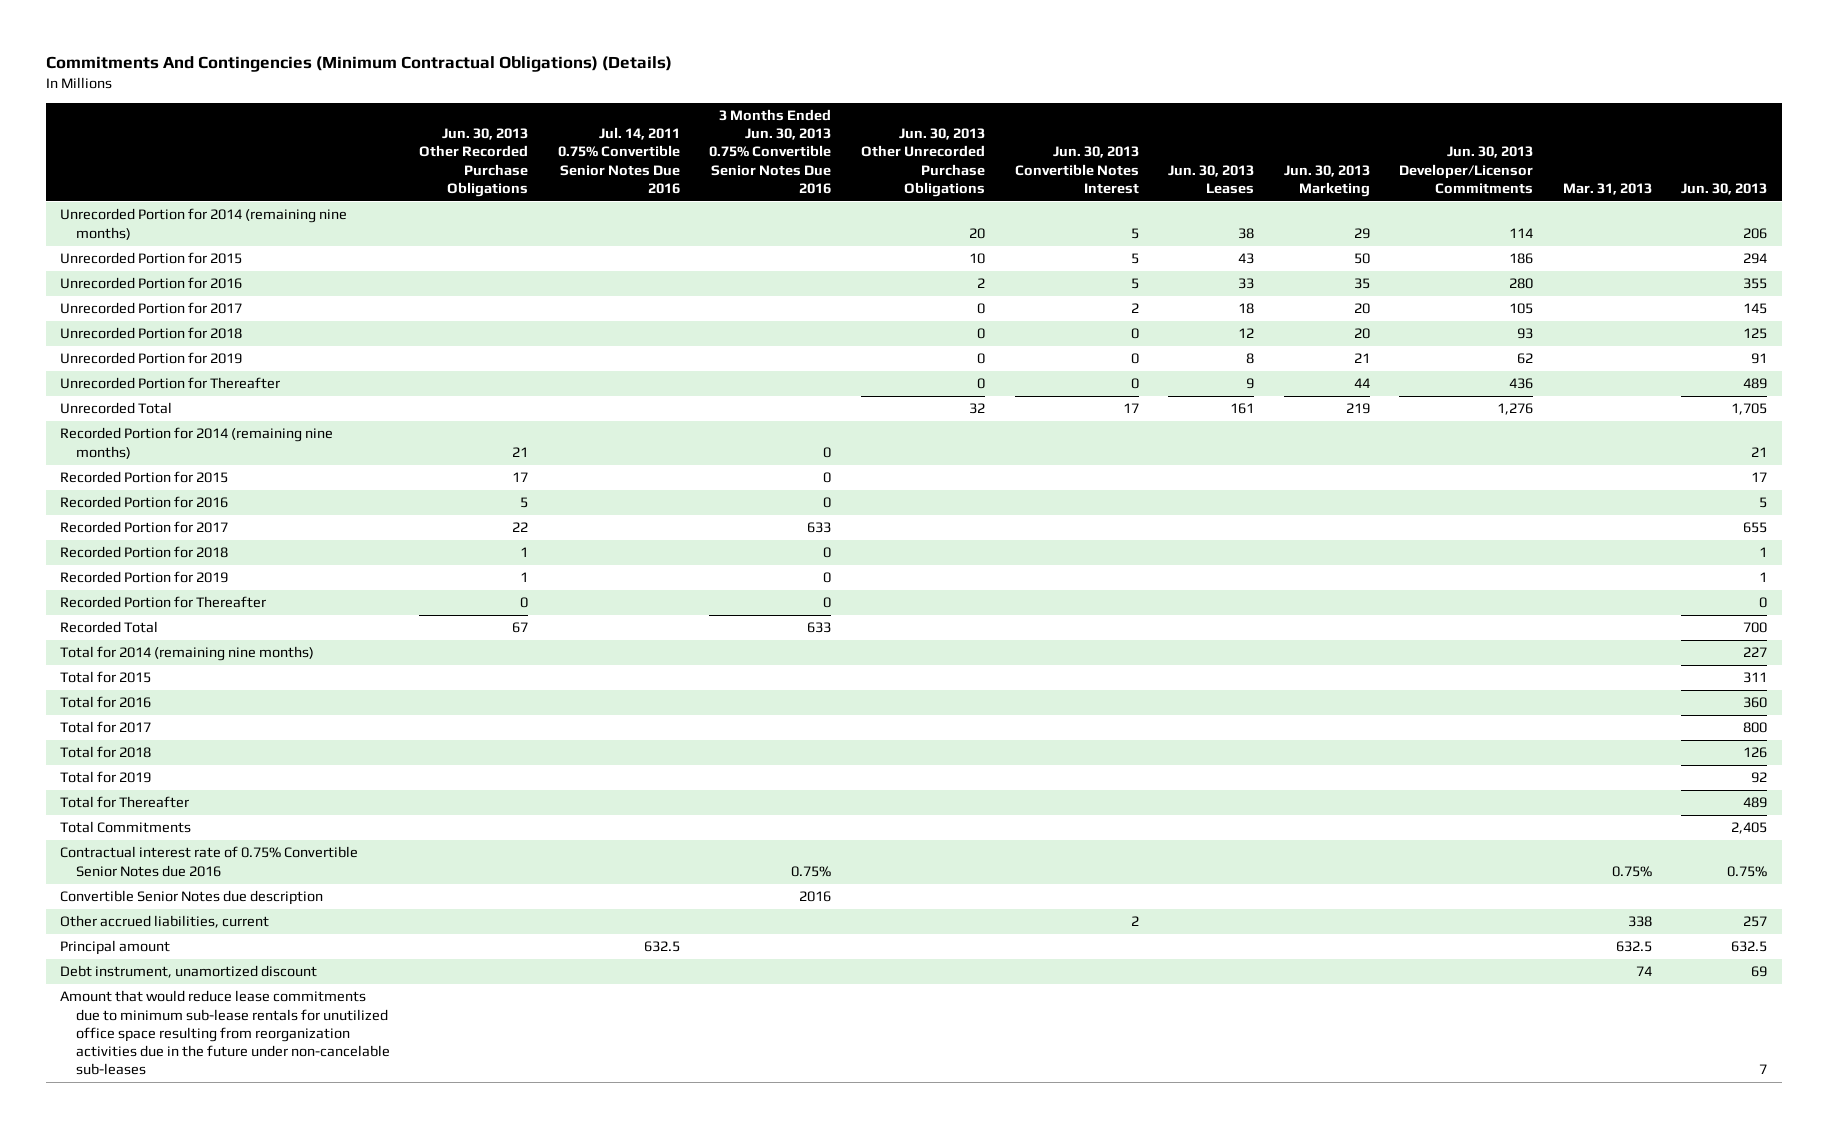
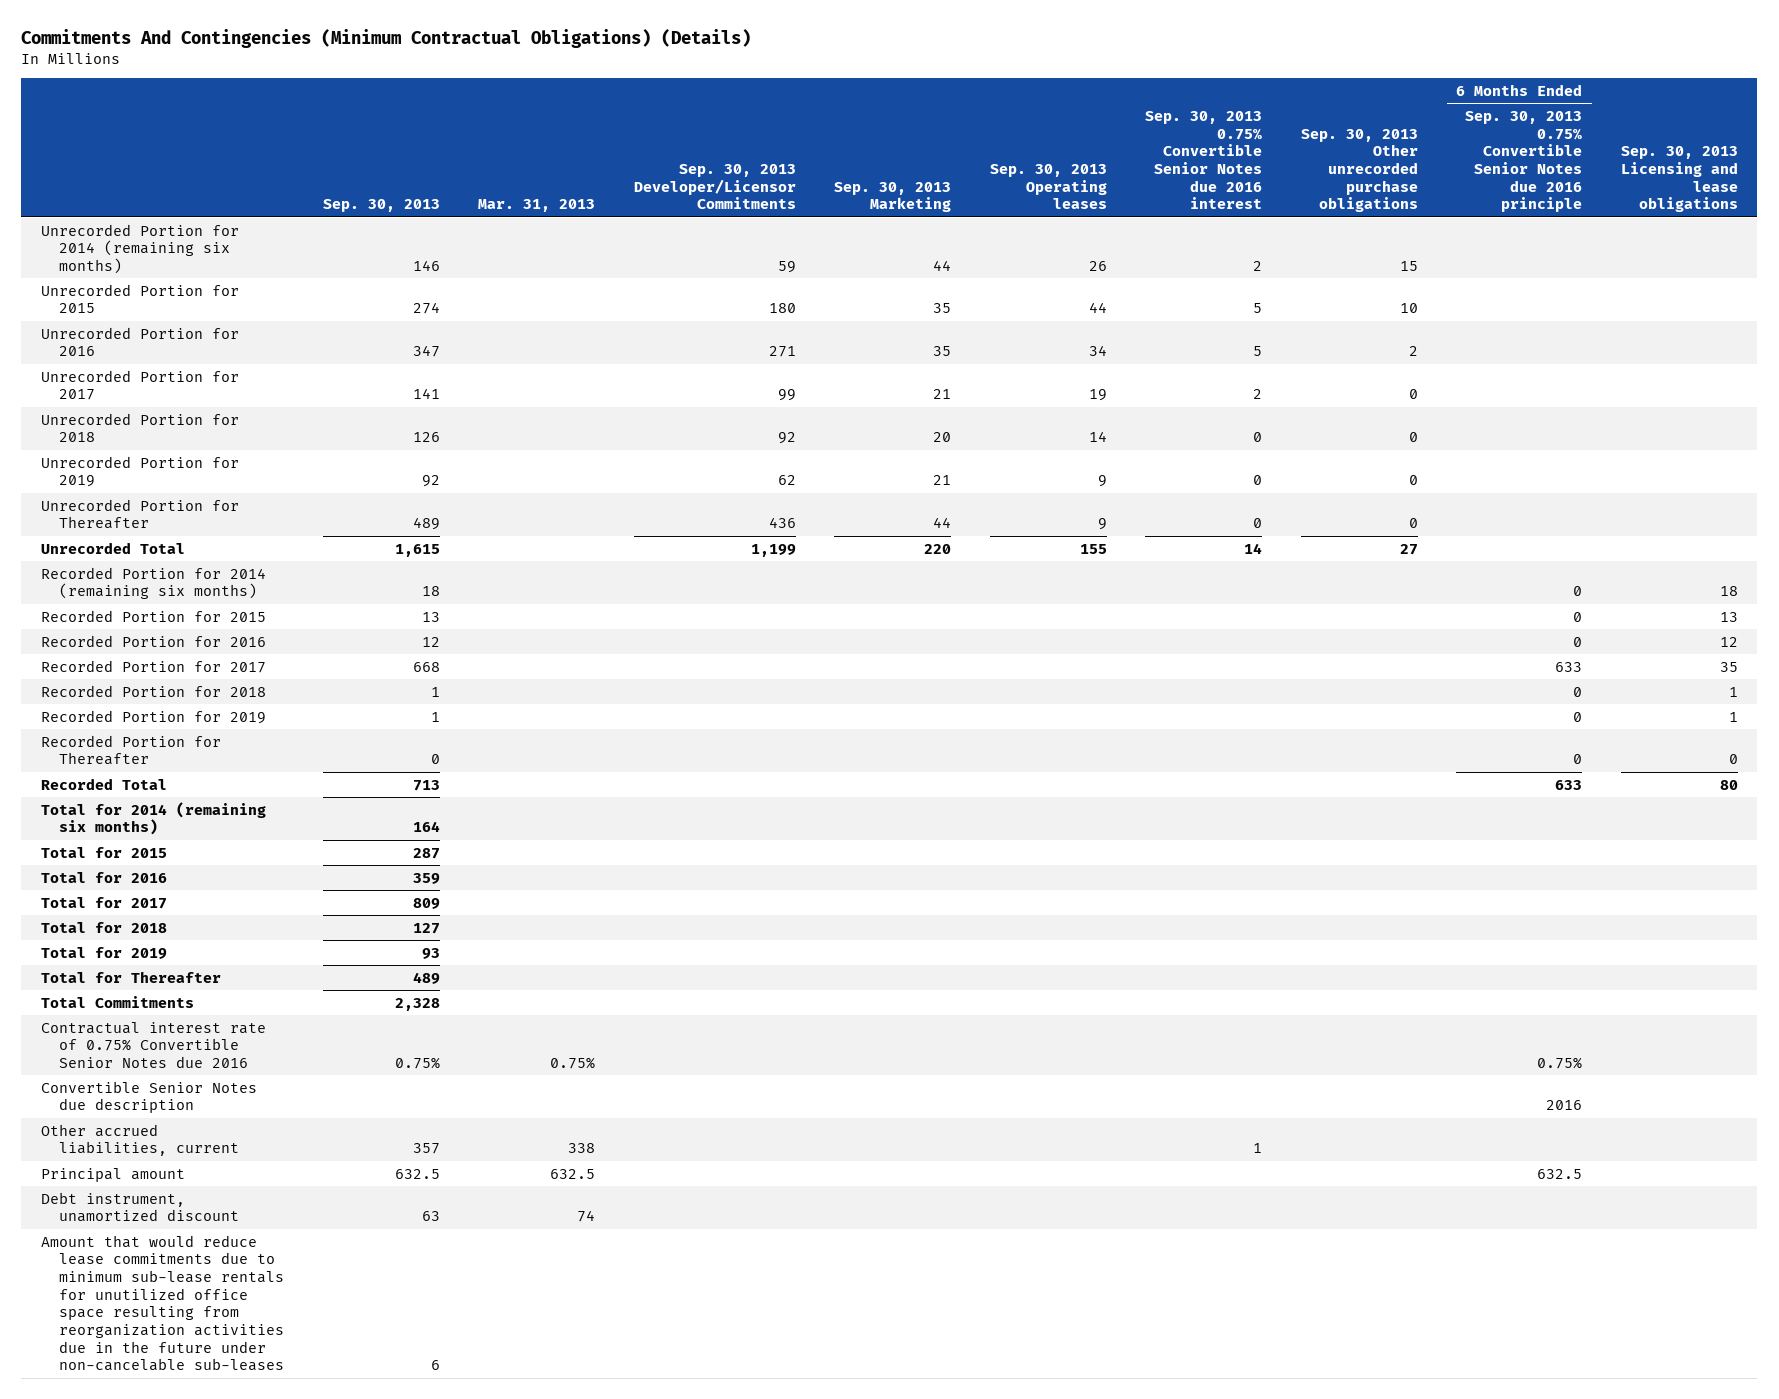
- | Jun. 30, 2013 Other Recorded Purchase Obligations | Jul. 14, 2011 0.75% Convertible Senior Notes Due 2016 | 3 Months Ended Jun. 30, 2013 0.75% Convertible Senior Notes Due 2016 | Jun. 30, 2013 Other Unrecorded Purchase Obligations | Jun. 30, 2013 Convertible Notes Interest | Jun. 30, 2013 Leases | Jun. 30, 2013 Marketing | Jun. 30, 2013 Developer/Licensor Commitments | Mar. 31, 2013 | Jun. 30, 2013
+ | Sep. 30, 2013 | Mar. 31, 2013 | Sep. 30, 2013 Developer/Licensor Commitments | Sep. 30, 2013 Marketing | Sep. 30, 2013 Operating leases | Sep. 30, 2013 0.75% Convertible Senior Notes due 2016 interest | Sep. 30, 2013 Other unrecorded purchase obligations | 6 Months Ended Sep. 30, 2013 0.75% Convertible Senior Notes due 2016 principle | Sep. 30, 2013 Licensing and lease obligations
- Unrecorded Portion for 2014 (remaining nine months) | | | | 20 | 5 | 38 | 29 | 114 | | 206
+ Unrecorded Portion for 2014 (remaining six months) | 146 | | 59 | 44 | 26 | 2 | 15 | |
- Recorded Portion for 2014 (remaining nine months) | 21 | | 0 | | | | | | | 21
+ Recorded Portion for 2014 (remaining six months) | 18 | | | | | | | 0 | 18
- Total for 2014 (remaining nine months) | | | | | | | | | | 227
+ Total for 2014 (remaining six months) | 164 | | | | | | | |

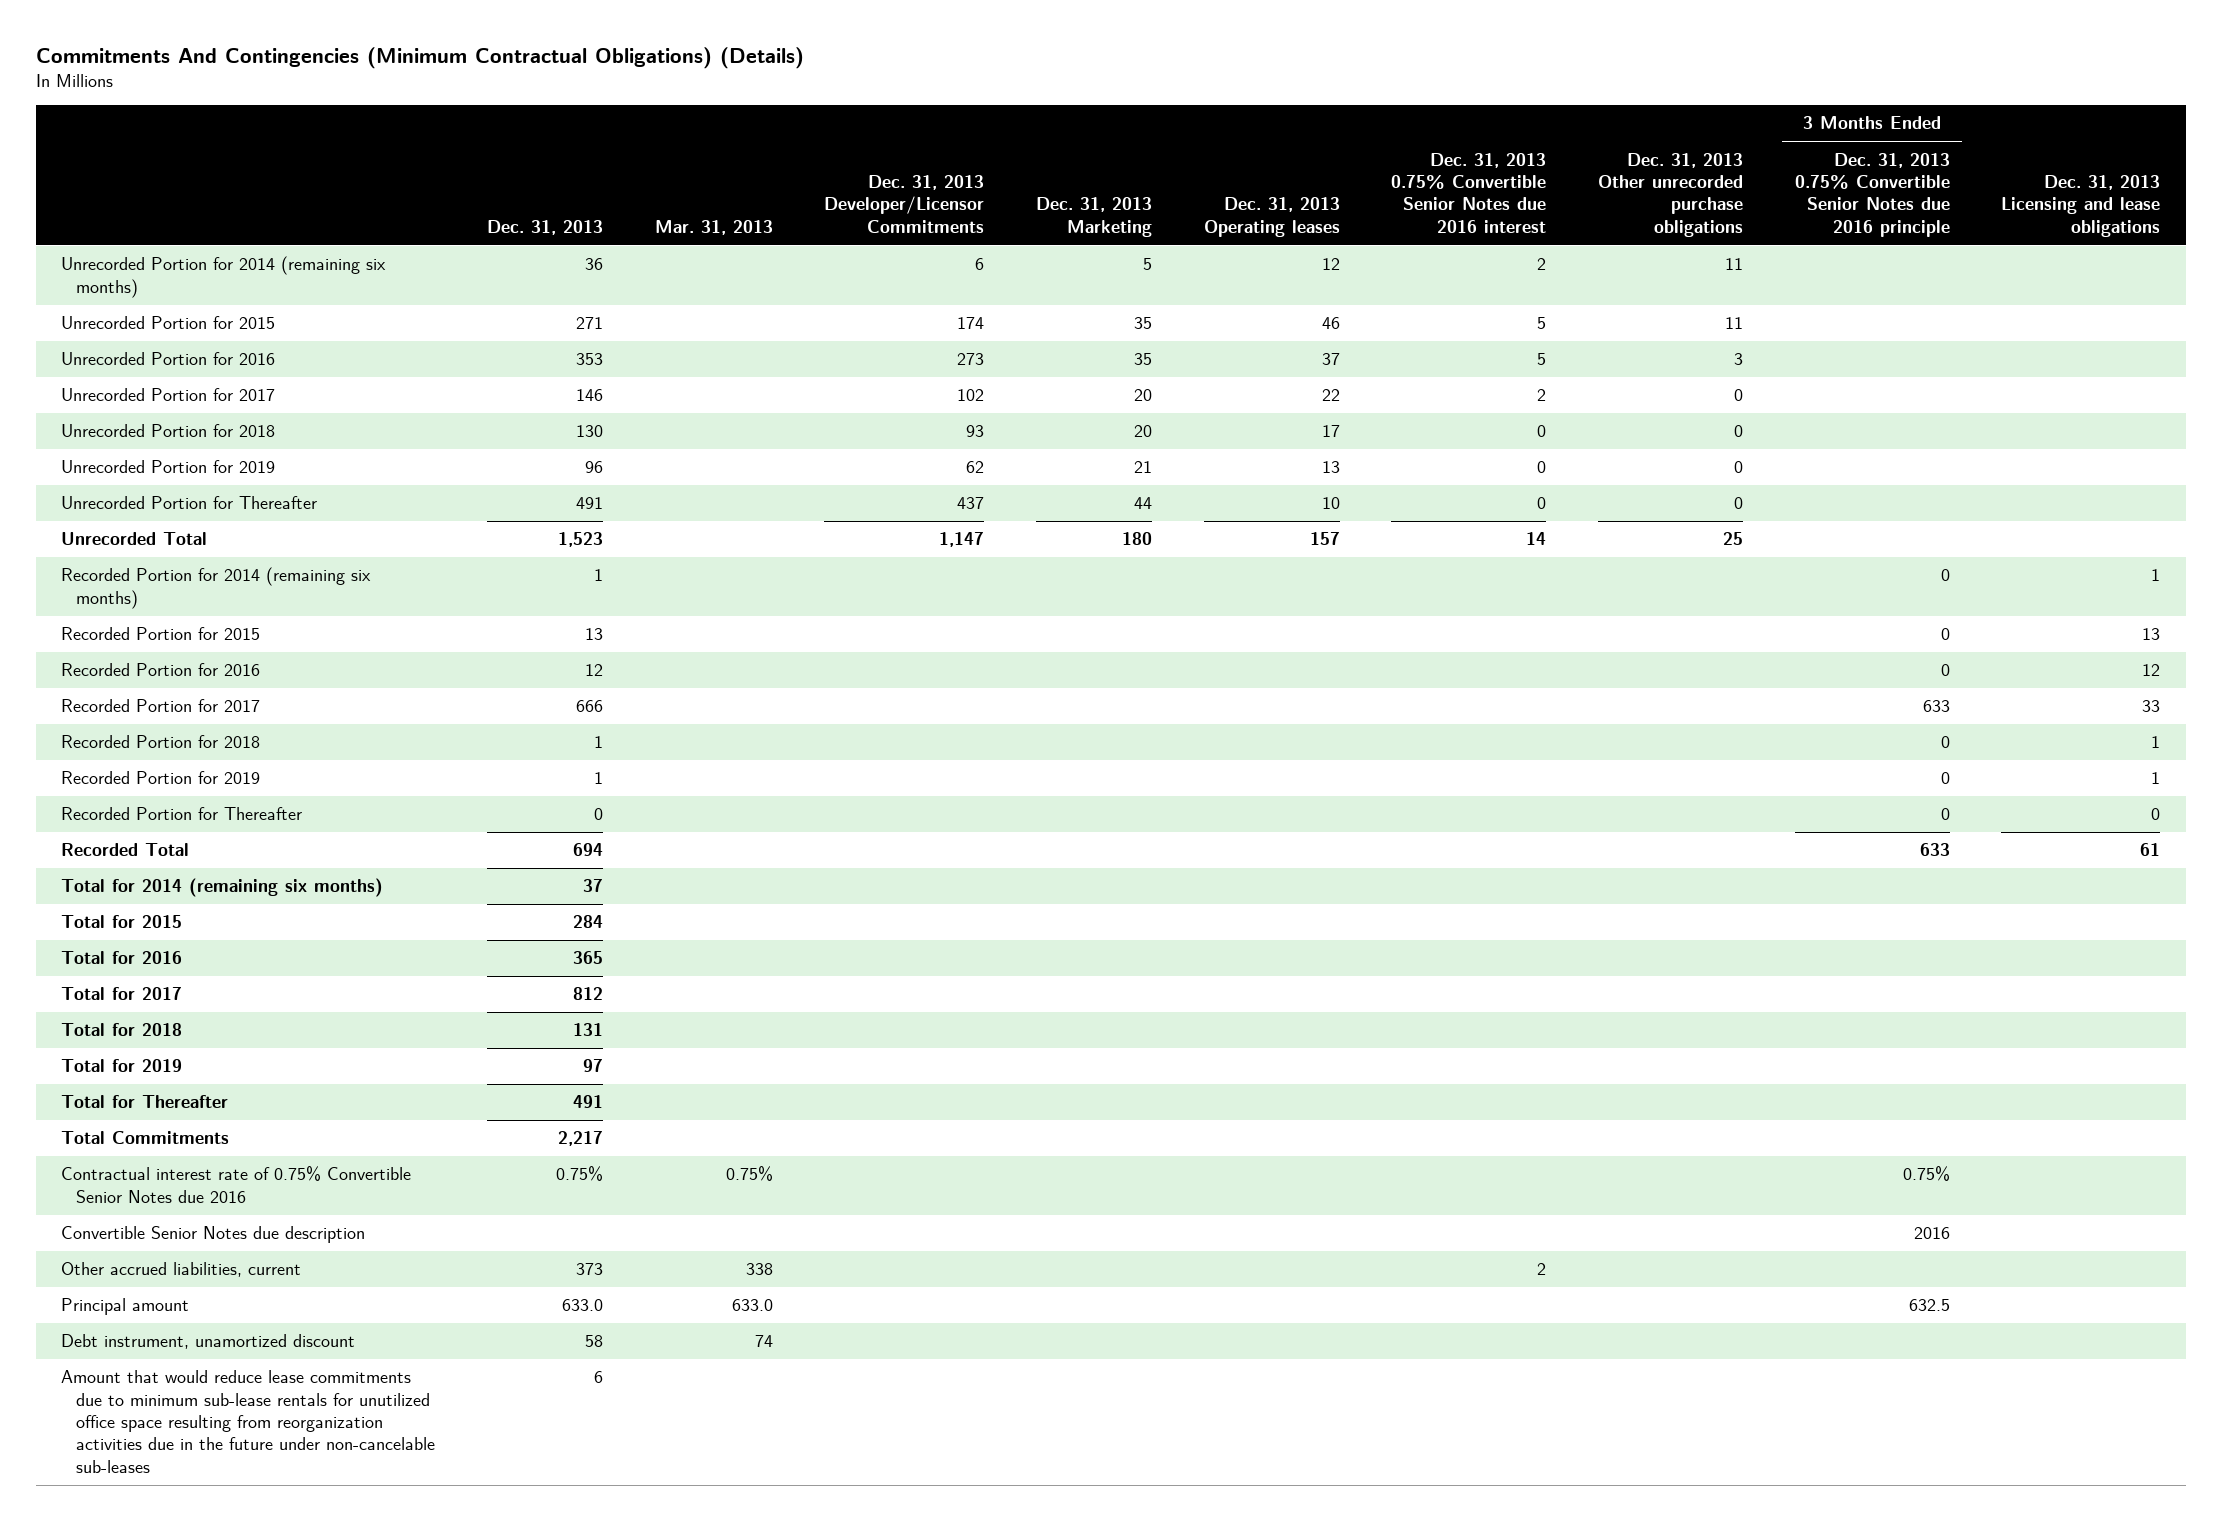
- | Sep. 30, 2013 | Mar. 31, 2013 | Sep. 30, 2013 Developer/Licensor Commitments | Sep. 30, 2013 Marketing | Sep. 30, 2013 Operating leases | Sep. 30, 2013 0.75% Convertible Senior Notes due 2016 interest | Sep. 30, 2013 Other unrecorded purchase obligations | 6 Months Ended Sep. 30, 2013 0.75% Convertible Senior Notes due 2016 principle | Sep. 30, 2013 Licensing and lease obligations
+ | Dec. 31, 2013 | Mar. 31, 2013 | Dec. 31, 2013 Developer/Licensor Commitments | Dec. 31, 2013 Marketing | Dec. 31, 2013 Operating leases | Dec. 31, 2013 0.75% Convertible Senior Notes due 2016 interest | Dec. 31, 2013 Other unrecorded purchase obligations | 3 Months Ended Dec. 31, 2013 0.75% Convertible Senior Notes due 2016 principle | Dec. 31, 2013 Licensing and lease obligations
- Principal amount | 632.5 | 632.5 | | | | | | 632.5 |
+ Principal amount | 633.0 | 633.0 | | | | | | 632.5 |

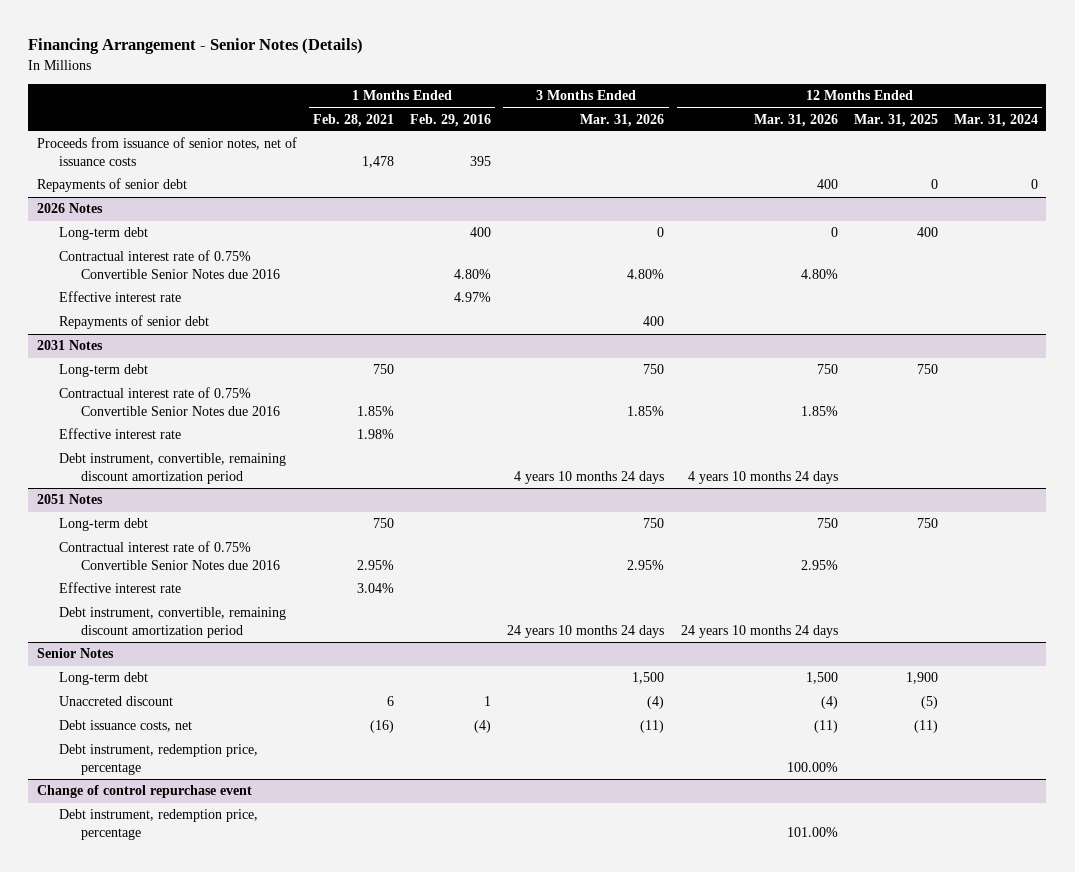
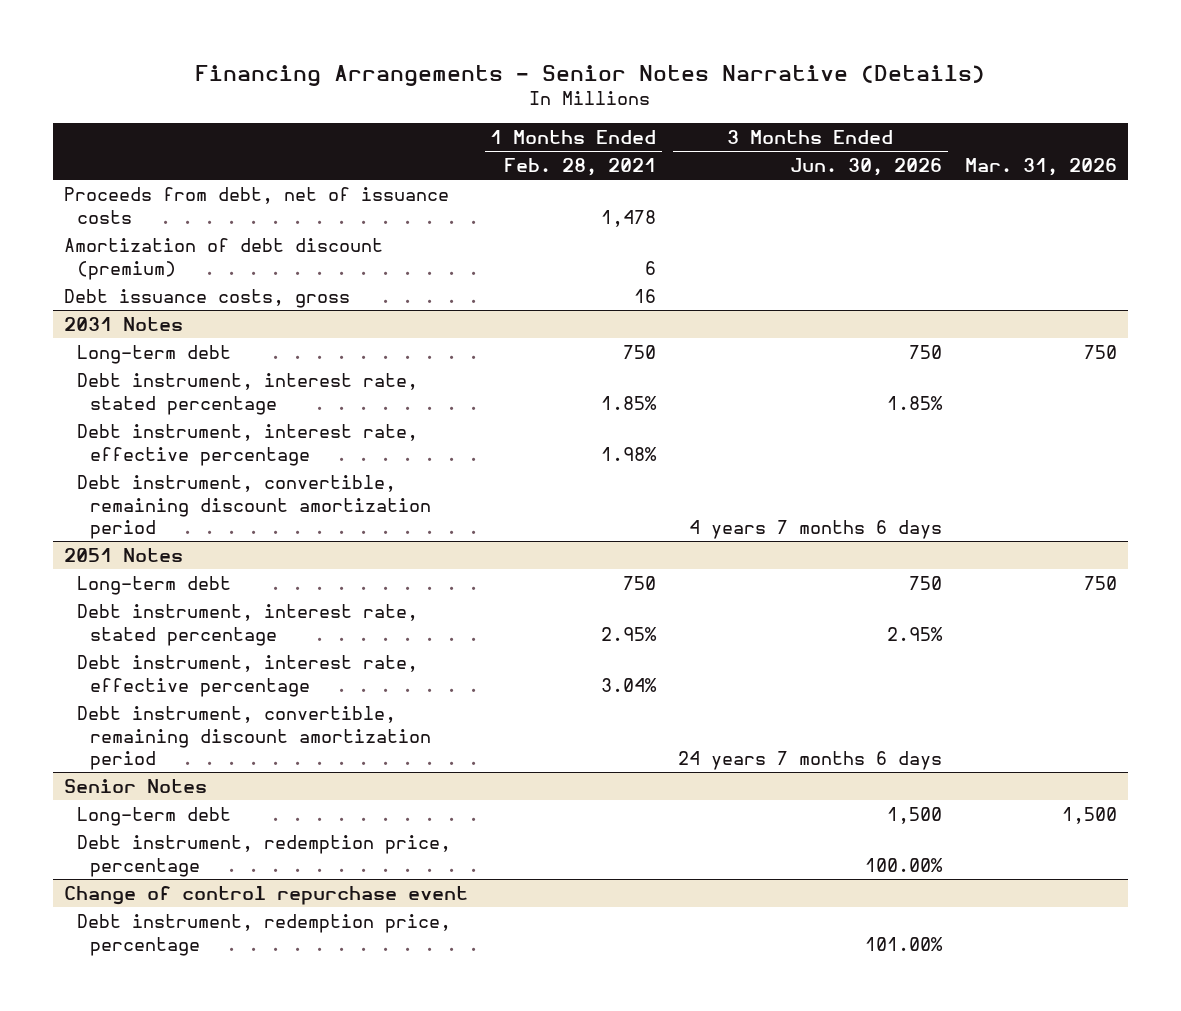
- Financing Arrangement - Senior Notes (Details)
+ Financing Arrangements - Senior Notes Narrative (Details)
- | 1 Months Ended Feb. 28, 2021 | 1 Months Ended Feb. 29, 2016 | 3 Months Ended Mar. 31, 2026 | 12 Months Ended Mar. 31, 2026 | 12 Months Ended Mar. 31, 2025 | 12 Months Ended Mar. 31, 2024
+ | 1 Months Ended Feb. 28, 2021 | 3 Months Ended Jun. 30, 2026 | Mar. 31, 2026
- Proceeds from issuance of senior notes, net of issuance costs | 1,478 | 395 | | | |
- Repayments of senior debt | | | | 400 | 0 | 0
- 2026 Notes
- Long-term debt | | 400 | 0 | 0 | 400 |
- Contractual interest rate of 0.75% Convertible Senior Notes due 2016 | | 4.80% | 4.80% | 4.80% | |
- Effective interest rate | | 4.97% | | | |
- Repayments of senior debt | | | 400 | | |
+ Proceeds from debt, net of issuance costs | 1,478 | |
+ Amortization of debt discount (premium) | 6 | |
+ Debt issuance costs, gross | 16 | |
@ 2031 Notes
- Contractual interest rate of 0.75% Convertible Senior Notes due 2016 | 1.85% | | 1.85% | 1.85% | |
- Effective interest rate | 1.98% | | | | |
+ Debt instrument, interest rate, stated percentage | 1.85% | 1.85% |
+ Debt instrument, interest rate, effective percentage | 1.98% | |
@ 2051 Notes
- Contractual interest rate of 0.75% Convertible Senior Notes due 2016 | 2.95% | | 2.95% | 2.95% | |
- Effective interest rate | 3.04% | | | | |
+ Debt instrument, interest rate, stated percentage | 2.95% | 2.95% |
+ Debt instrument, interest rate, effective percentage | 3.04% | |
@ Senior Notes
- Unaccreted discount | 6 | 1 | (4) | (4) | (5) |
- Debt issuance costs, net | (16) | (4) | (11) | (11) | (11) |

